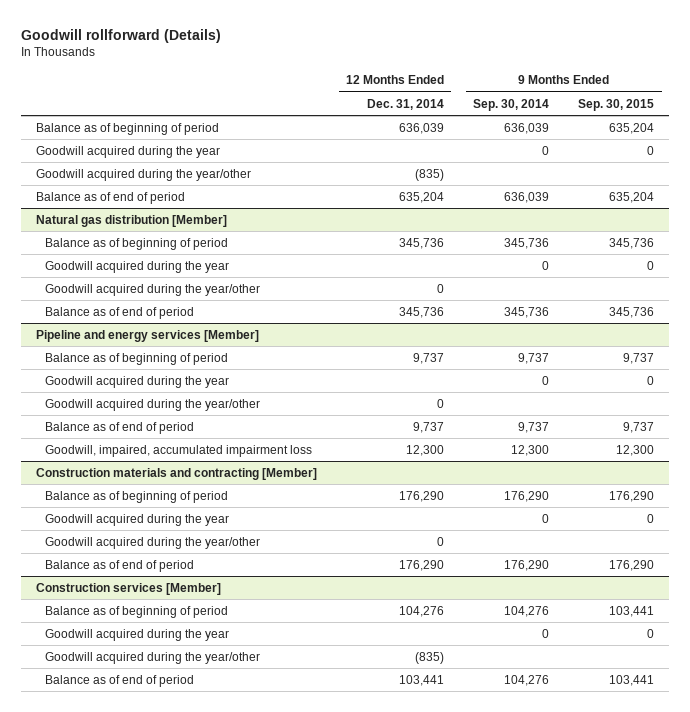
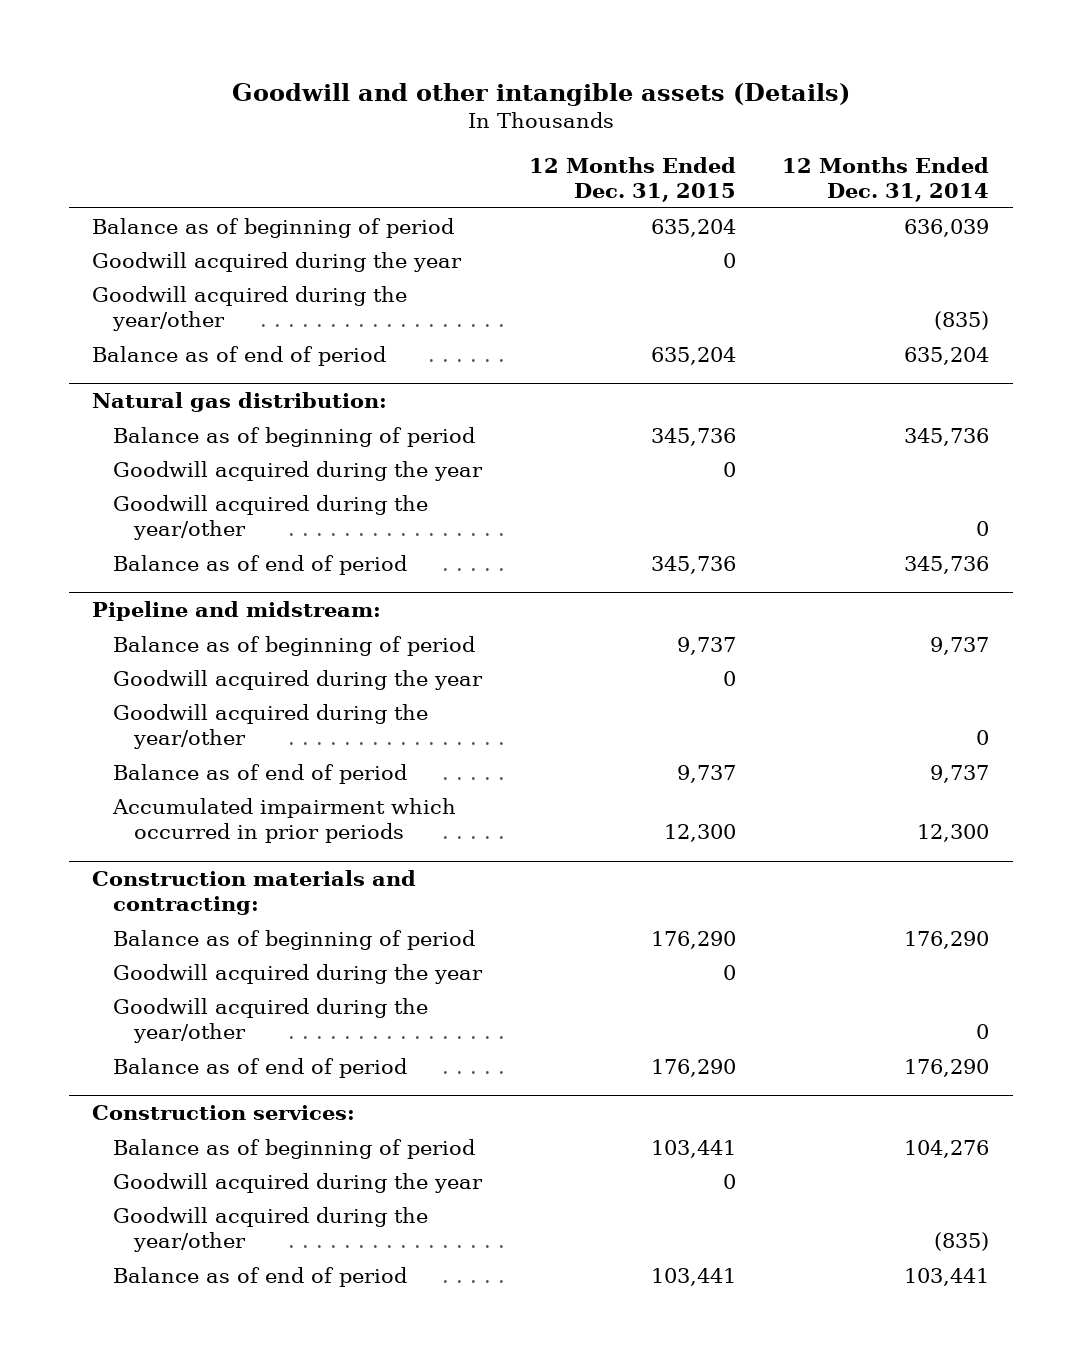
- Goodwill rollforward (Details)
+ Goodwill and other intangible assets (Details)
- | 12 Months Ended Dec. 31, 2014 | 9 Months Ended Sep. 30, 2014 | 9 Months Ended Sep. 30, 2015
+ | 12 Months Ended Dec. 31, 2015 | 12 Months Ended Dec. 31, 2014
- Natural gas distribution [Member]
+ Natural gas distribution:
- Pipeline and energy services [Member]
+ Pipeline and midstream:
- Goodwill, impaired, accumulated impairment loss | 12,300 | 12,300 | 12,300
- Construction materials and contracting [Member]
+ Accumulated impairment which occurred in prior periods | 12,300 | 12,300
+ Construction materials and contracting:
- Construction services [Member]
+ Construction services:

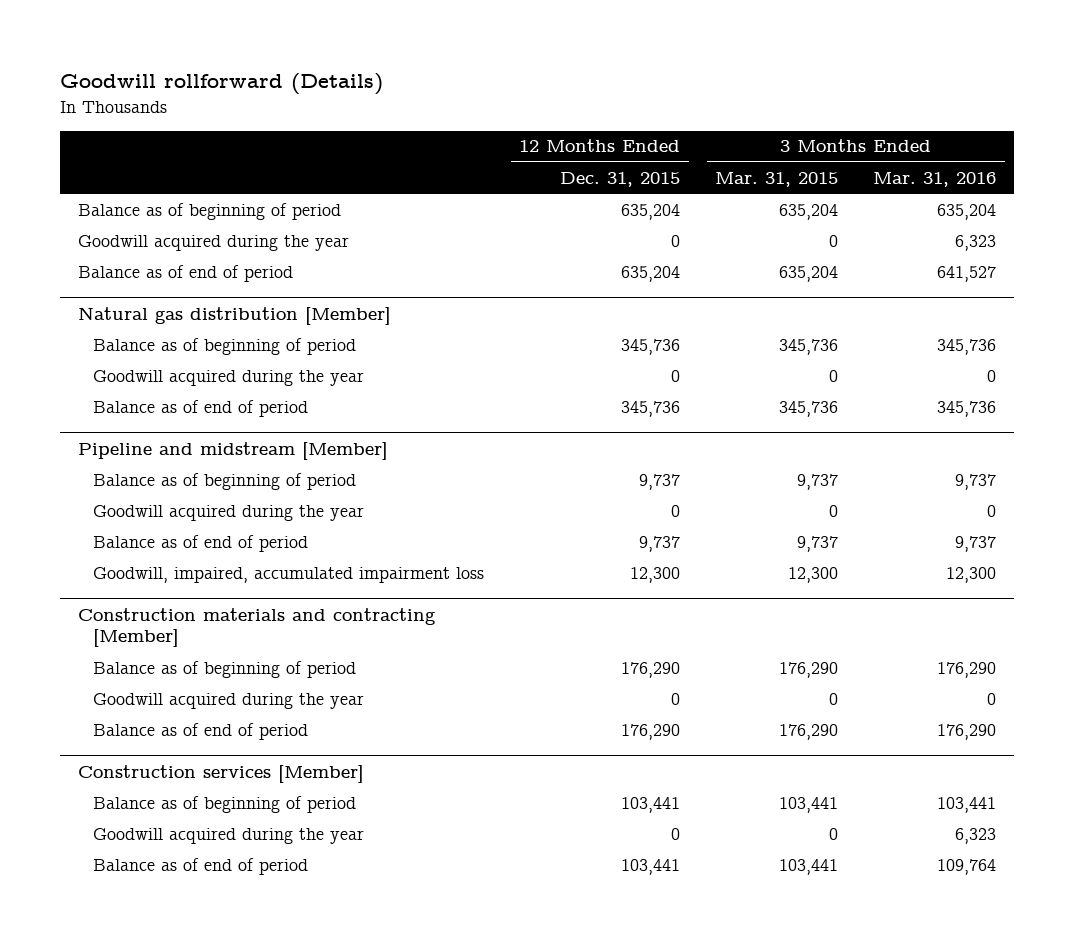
- Goodwill and other intangible assets (Details)
+ Goodwill rollforward (Details)
- | 12 Months Ended Dec. 31, 2015 | 12 Months Ended Dec. 31, 2014
+ | 12 Months Ended Dec. 31, 2015 | 3 Months Ended Mar. 31, 2015 | 3 Months Ended Mar. 31, 2016
- Goodwill acquired during the year/other | | (835)
- Natural gas distribution:
+ Natural gas distribution [Member]
- Goodwill acquired during the year/other | | 0
- Pipeline and midstream:
+ Pipeline and midstream [Member]
- Goodwill acquired during the year/other | | 0
- Accumulated impairment which occurred in prior periods | 12,300 | 12,300
- Construction materials and contracting:
+ Goodwill, impaired, accumulated impairment loss | 12,300 | 12,300 | 12,300
+ Construction materials and contracting [Member]
- Goodwill acquired during the year/other | | 0
- Construction services:
+ Construction services [Member]
- Goodwill acquired during the year/other | | (835)

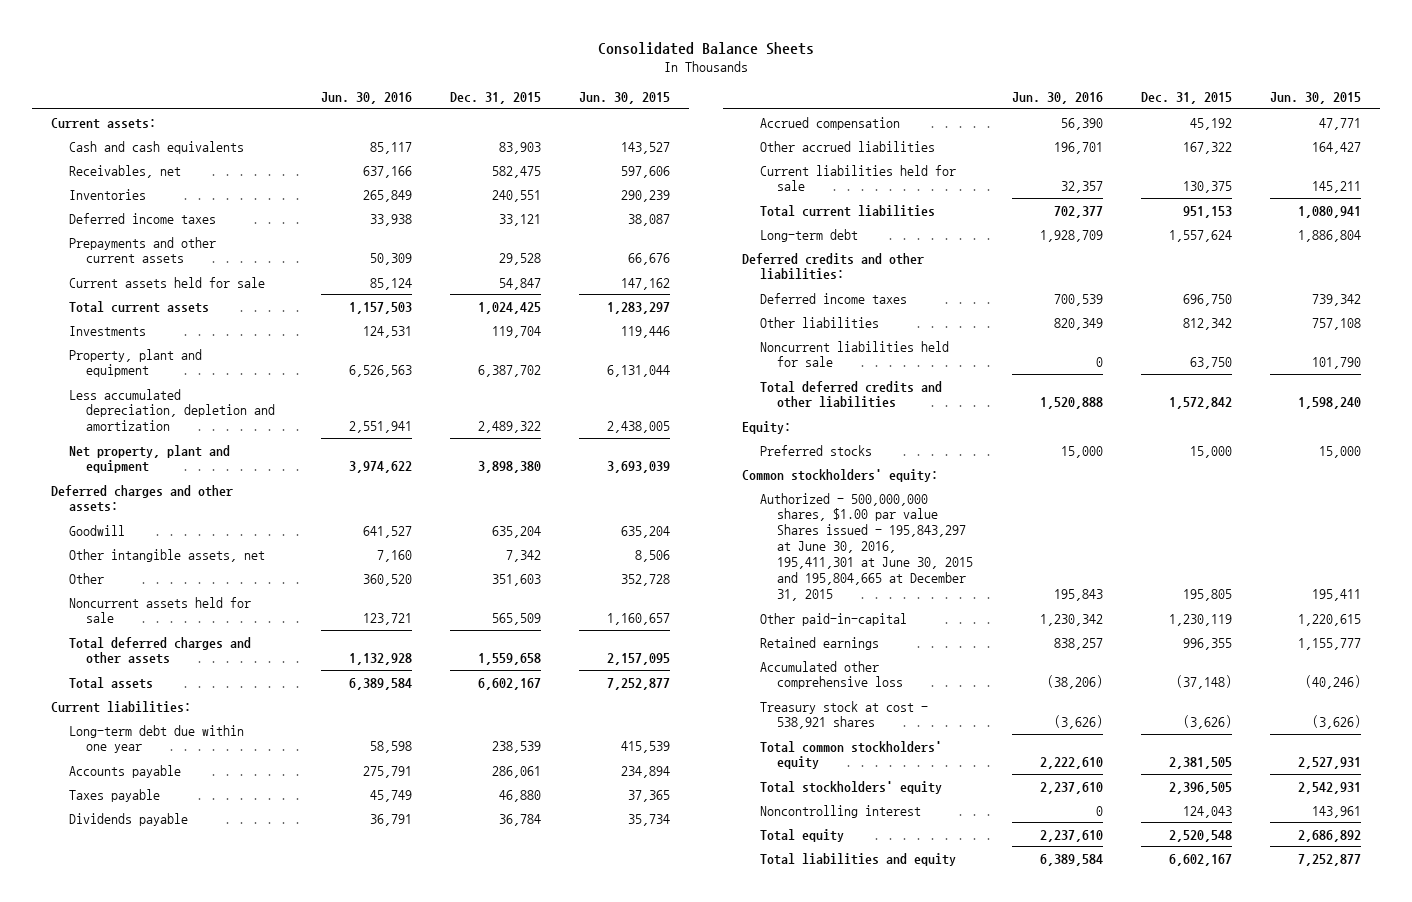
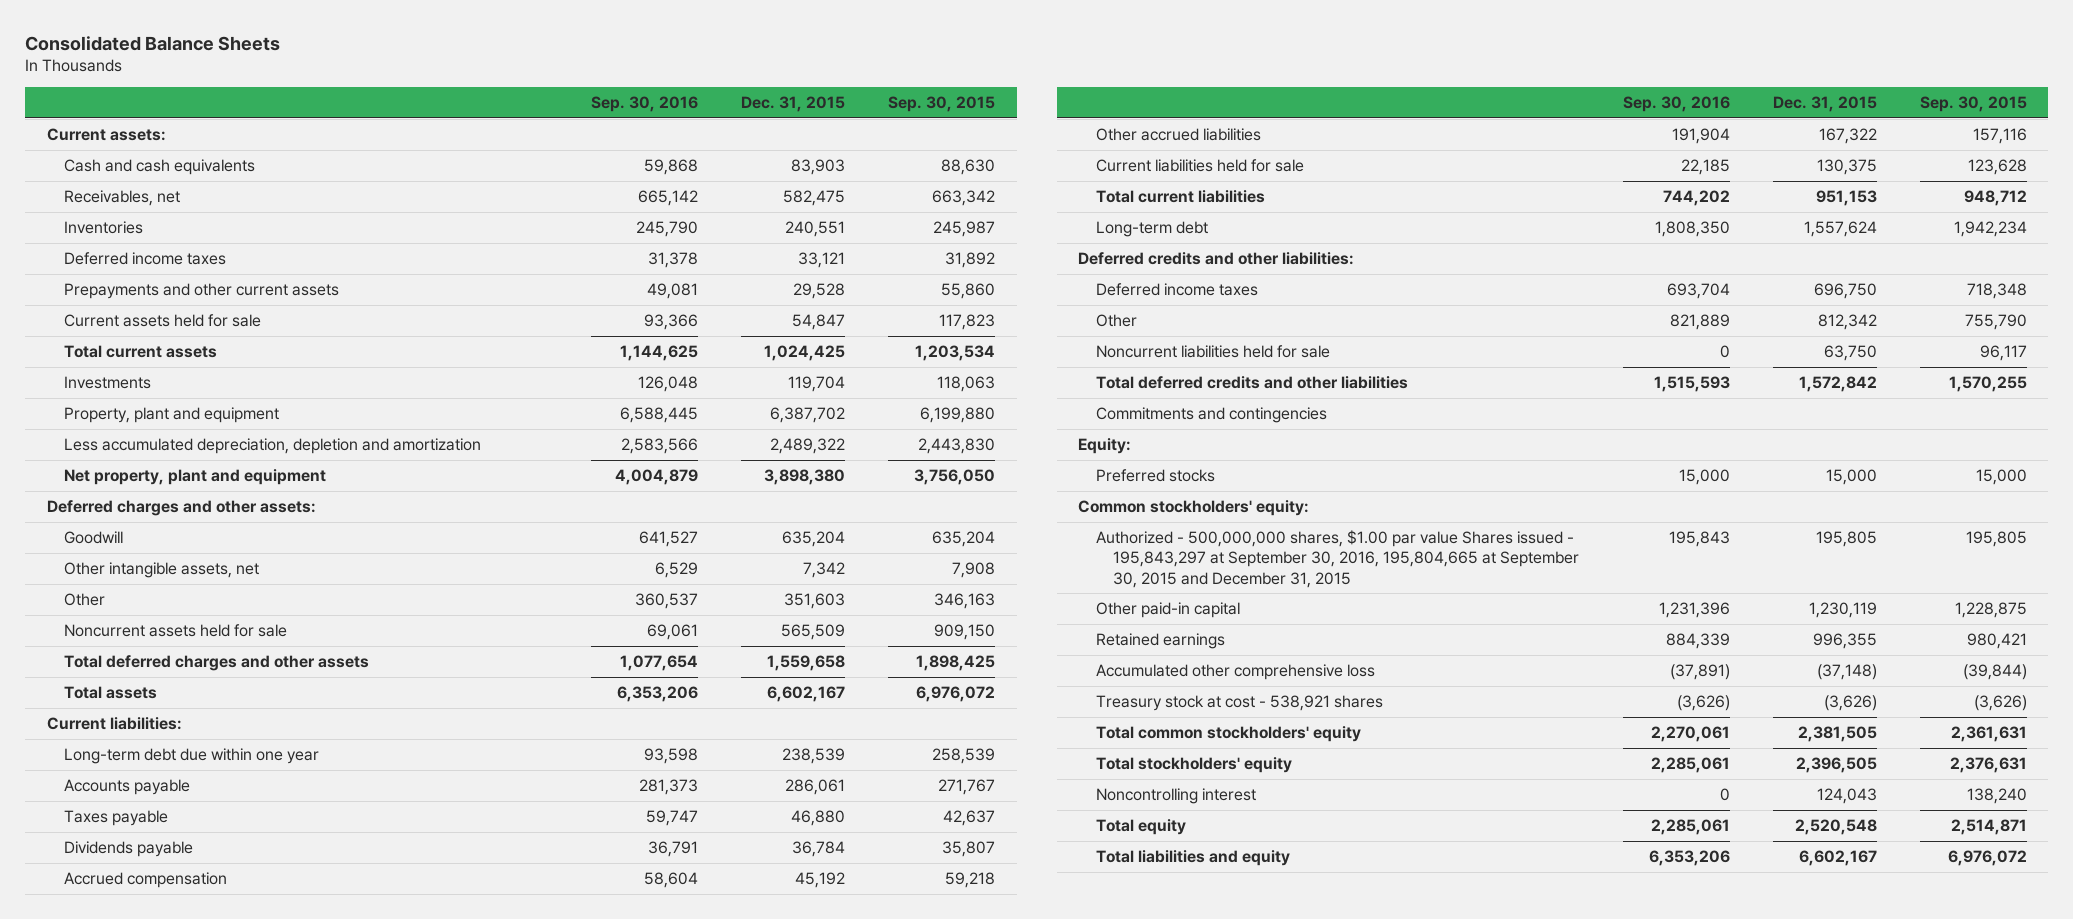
- | Jun. 30, 2016 | Dec. 31, 2015 | Jun. 30, 2015
+ | Sep. 30, 2016 | Dec. 31, 2015 | Sep. 30, 2015
- Other liabilities | 820,349 | 812,342 | 757,108
+ Other | 821,889 | 812,342 | 755,790
+ Commitments and contingencies
- Authorized - 500,000,000 shares, $1.00 par value Shares issued - 195,843,297 at June 30, 2016, 195,411,301 at June 30, 2015 and 195,804,665 at December 31, 2015 | 195,843 | 195,805 | 195,411
- Other paid-in-capital | 1,230,342 | 1,230,119 | 1,220,615
+ Authorized - 500,000,000 shares, $1.00 par value Shares issued - 195,843,297 at September 30, 2016, 195,804,665 at September 30, 2015 and December 31, 2015 | 195,843 | 195,805 | 195,805
+ Other paid-in capital | 1,231,396 | 1,230,119 | 1,228,875

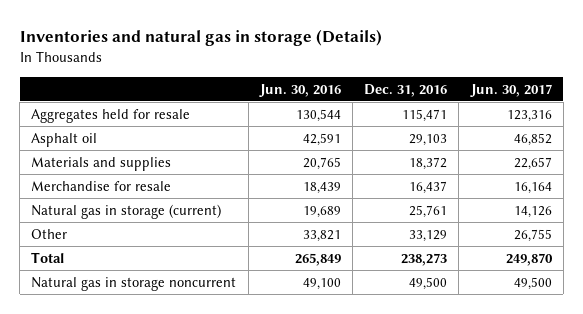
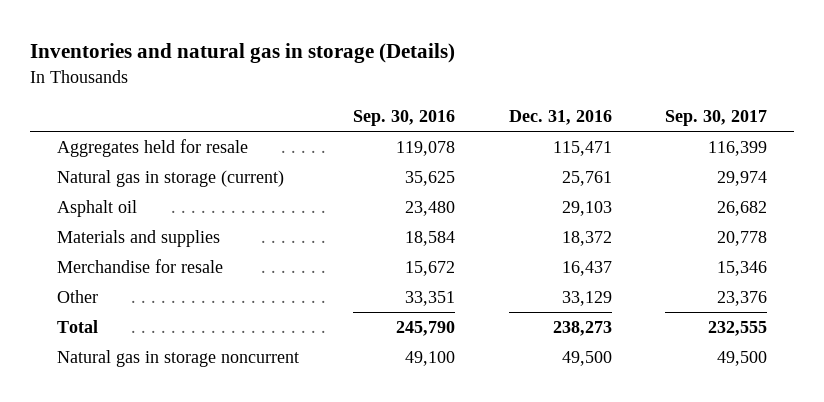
- | Jun. 30, 2016 | Dec. 31, 2016 | Jun. 30, 2017
+ | Sep. 30, 2016 | Dec. 31, 2016 | Sep. 30, 2017
moved up: Natural gas in storage (current) | 35,625 | 25,761 | 29,974

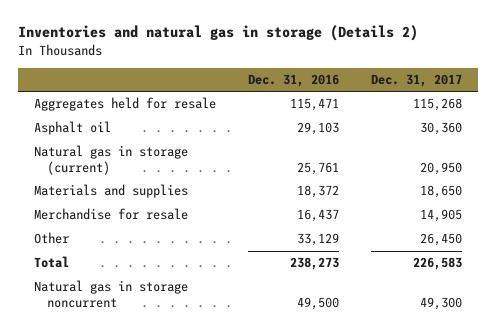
- Inventories and natural gas in storage (Details)
+ Inventories and natural gas in storage (Details 2)
- | Sep. 30, 2016 | Dec. 31, 2016 | Sep. 30, 2017
+ | Dec. 31, 2016 | Dec. 31, 2017
moved down: Natural gas in storage (current) | 25,761 | 20,950

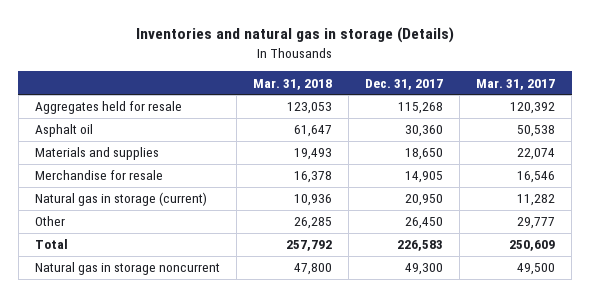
- Inventories and natural gas in storage (Details 2)
+ Inventories and natural gas in storage (Details)
- | Dec. 31, 2016 | Dec. 31, 2017
+ | Mar. 31, 2018 | Dec. 31, 2017 | Mar. 31, 2017
moved down: Natural gas in storage (current) | 10,936 | 20,950 | 11,282

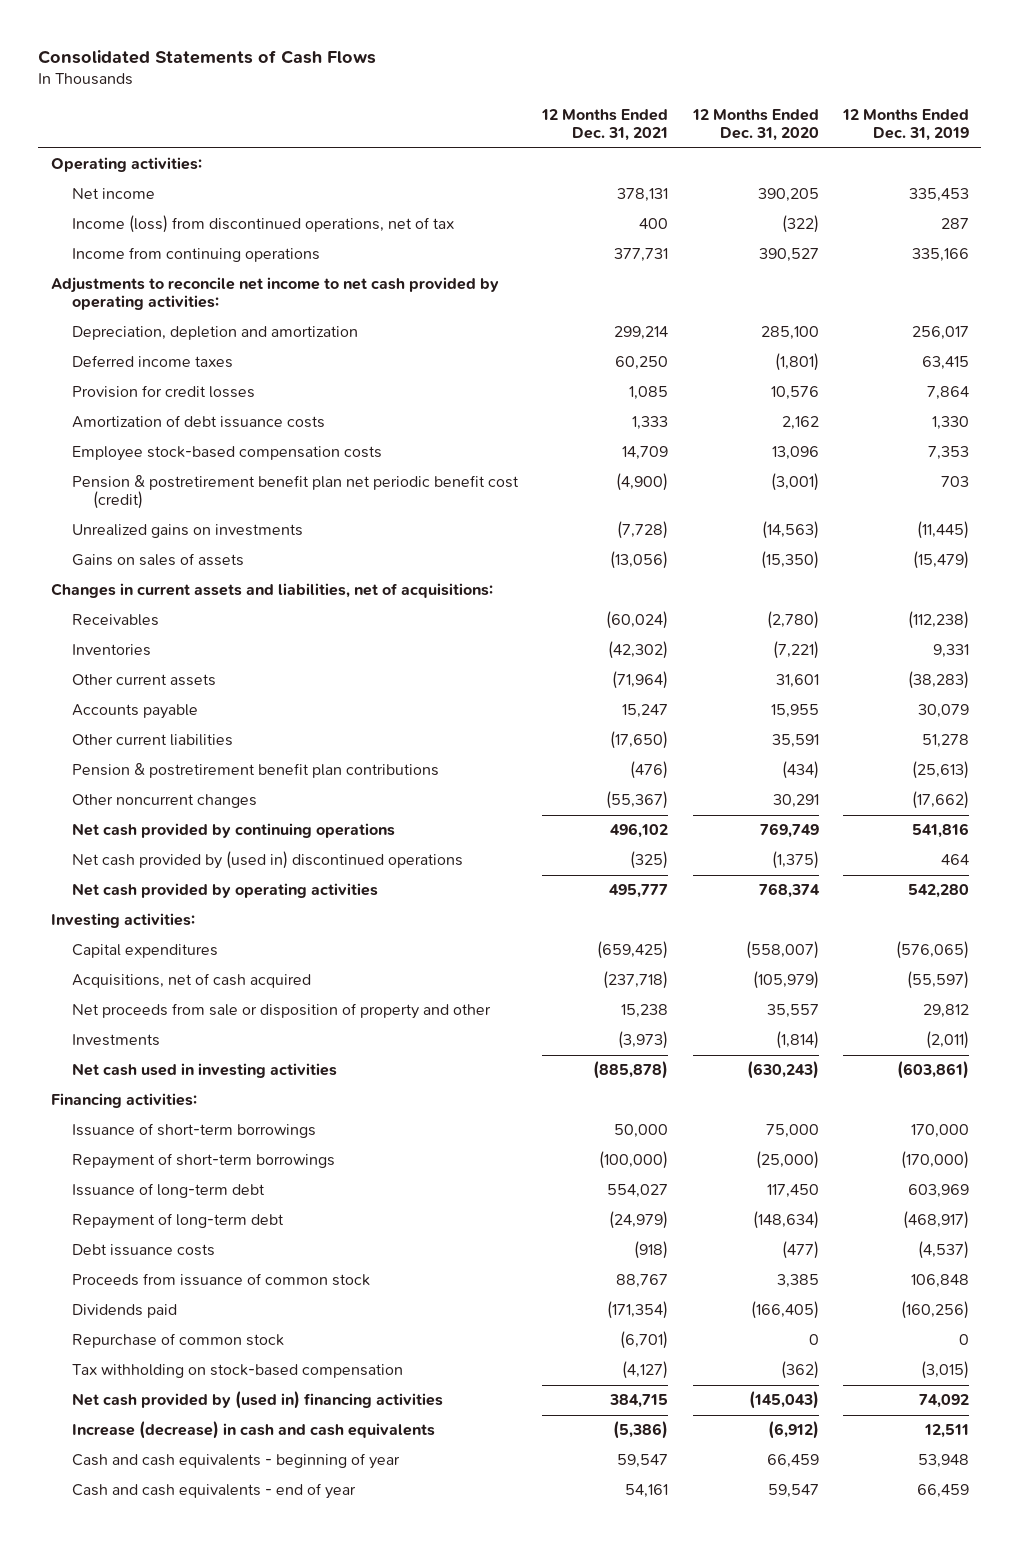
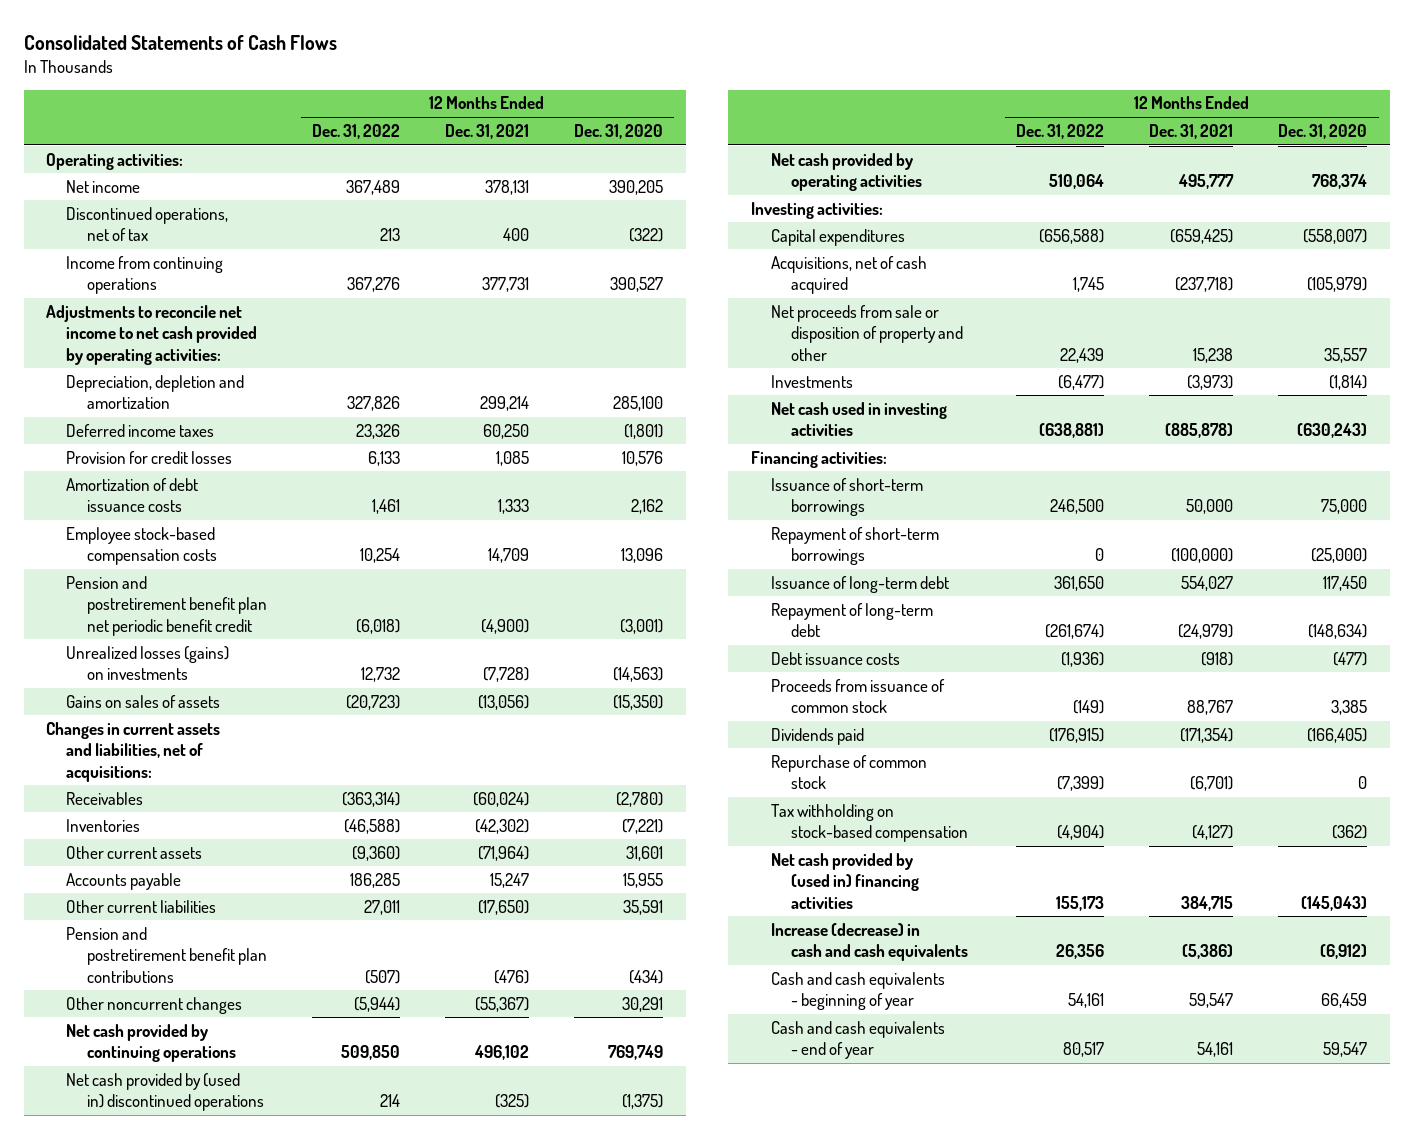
- | 12 Months Ended Dec. 31, 2021 | 12 Months Ended Dec. 31, 2020 | 12 Months Ended Dec. 31, 2019
+ | 12 Months Ended Dec. 31, 2022 | 12 Months Ended Dec. 31, 2021 | 12 Months Ended Dec. 31, 2020
- Income (loss) from discontinued operations, net of tax | 400 | (322) | 287
+ Discontinued operations, net of tax | 213 | 400 | (322)
- Pension & postretirement benefit plan net periodic benefit cost (credit) | (4,900) | (3,001) | 703
- Unrealized gains on investments | (7,728) | (14,563) | (11,445)
+ Pension and postretirement benefit plan net periodic benefit credit | (6,018) | (4,900) | (3,001)
+ Unrealized losses (gains) on investments | 12,732 | (7,728) | (14,563)
- Pension & postretirement benefit plan contributions | (476) | (434) | (25,613)
+ Pension and postretirement benefit plan contributions | (507) | (476) | (434)

